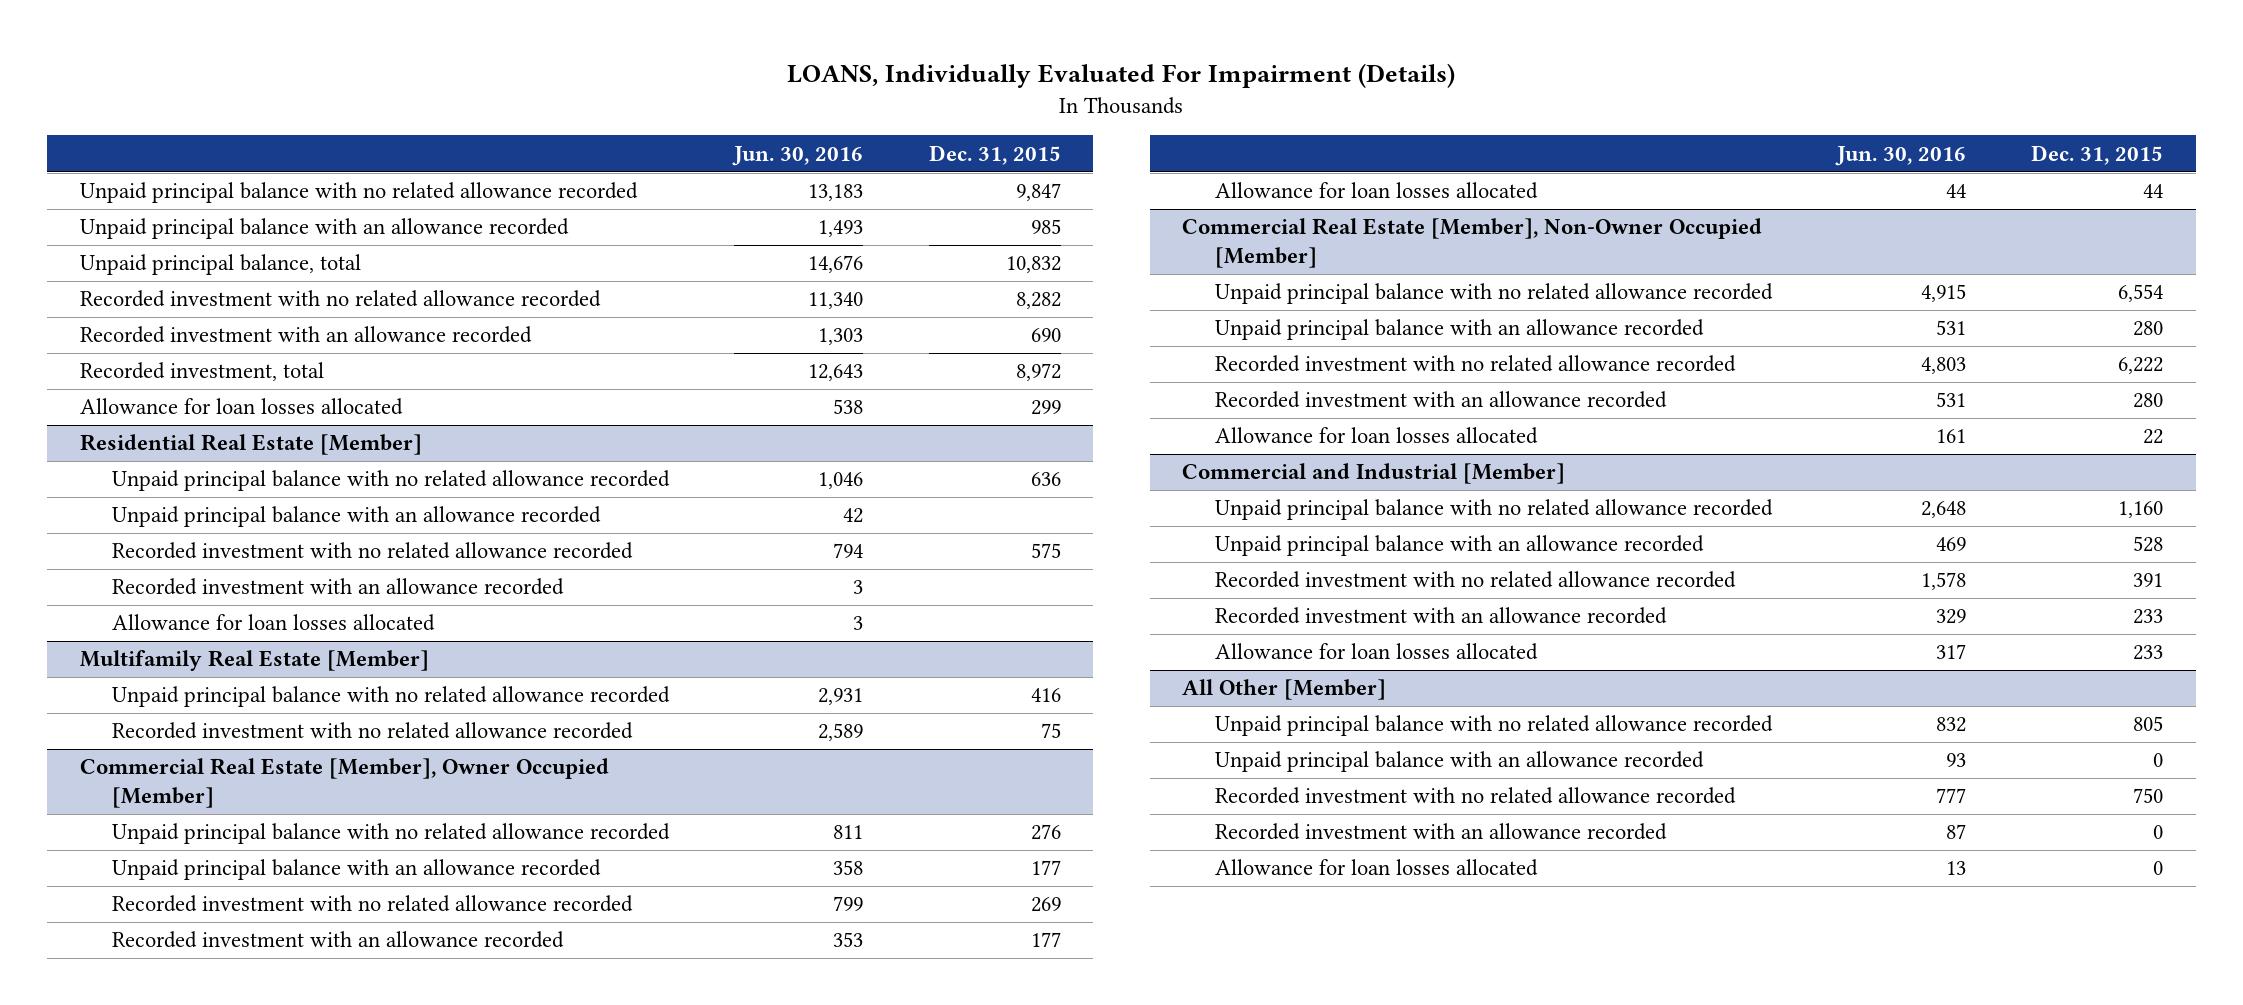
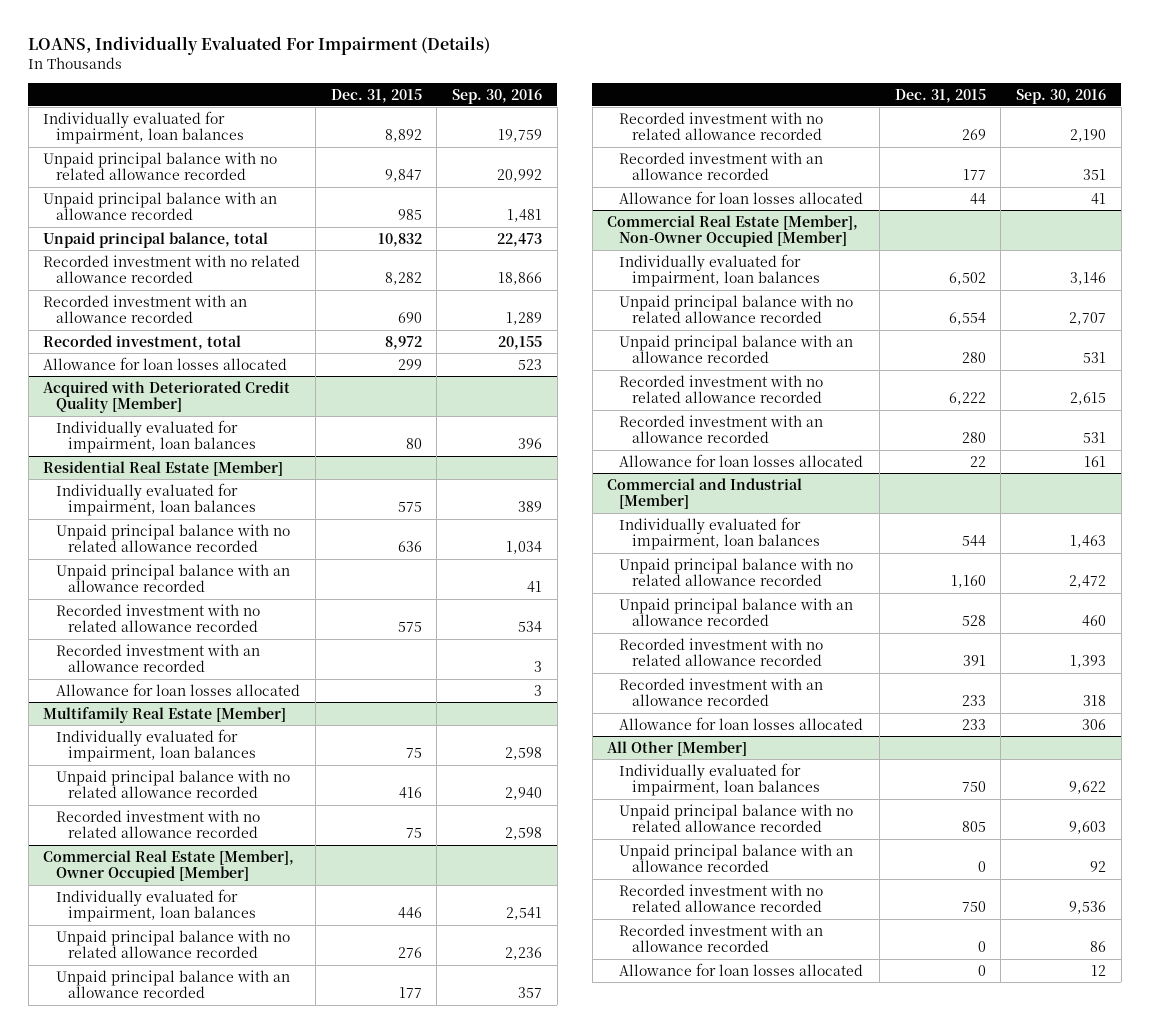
- | Jun. 30, 2016 | Dec. 31, 2015
+ | Dec. 31, 2015 | Sep. 30, 2016
+ Individually evaluated for impairment, loan balances | 8,892 | 19,759
+ Acquired with Deteriorated Credit Quality [Member]
+ Individually evaluated for impairment, loan balances | 80 | 396
@ Residential Real Estate [Member]
+ Individually evaluated for impairment, loan balances | 575 | 389
@ Multifamily Real Estate [Member]
+ Individually evaluated for impairment, loan balances | 75 | 2,598
@ Commercial Real Estate [Member], Owner Occupied [Member]
+ Individually evaluated for impairment, loan balances | 446 | 2,541
@ Commercial Real Estate [Member], Non-Owner Occupied [Member]
+ Individually evaluated for impairment, loan balances | 6,502 | 3,146
@ Commercial and Industrial [Member]
+ Individually evaluated for impairment, loan balances | 544 | 1,463
@ All Other [Member]
+ Individually evaluated for impairment, loan balances | 750 | 9,622

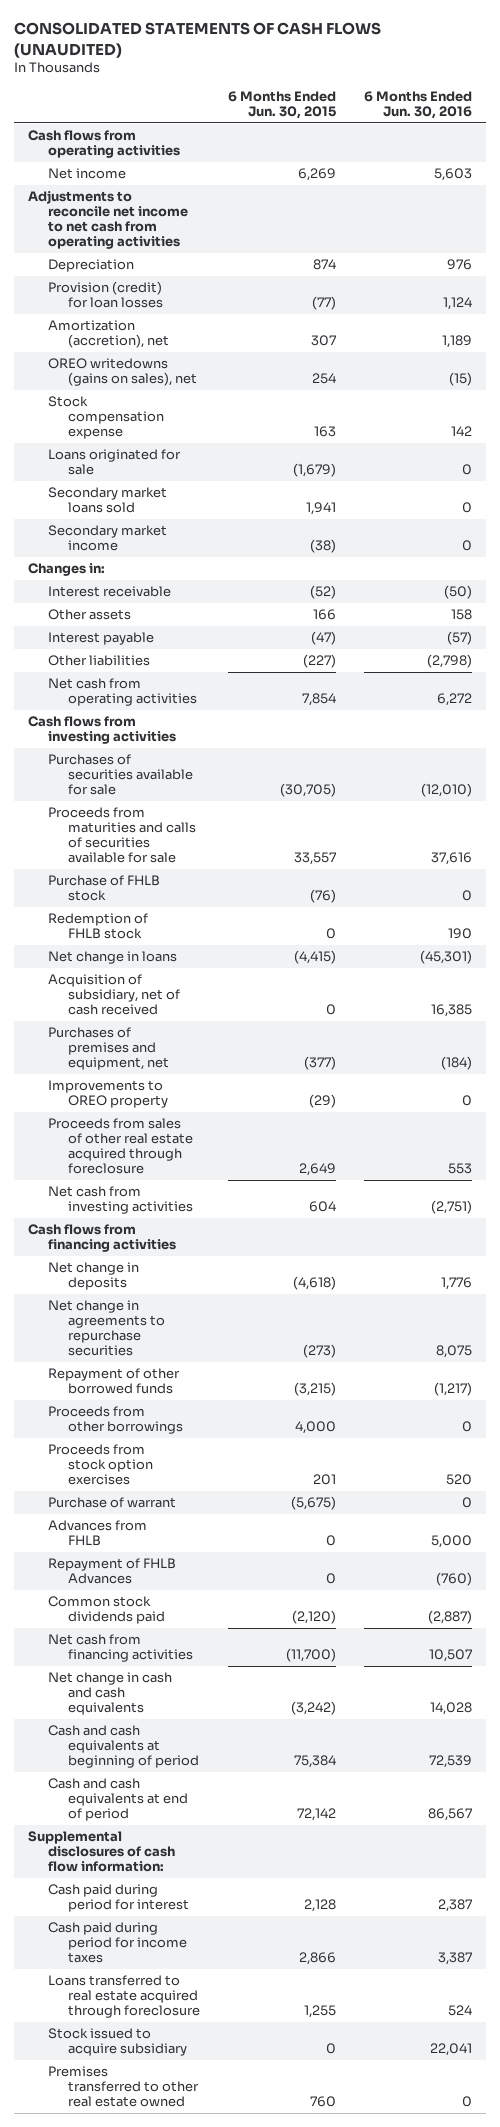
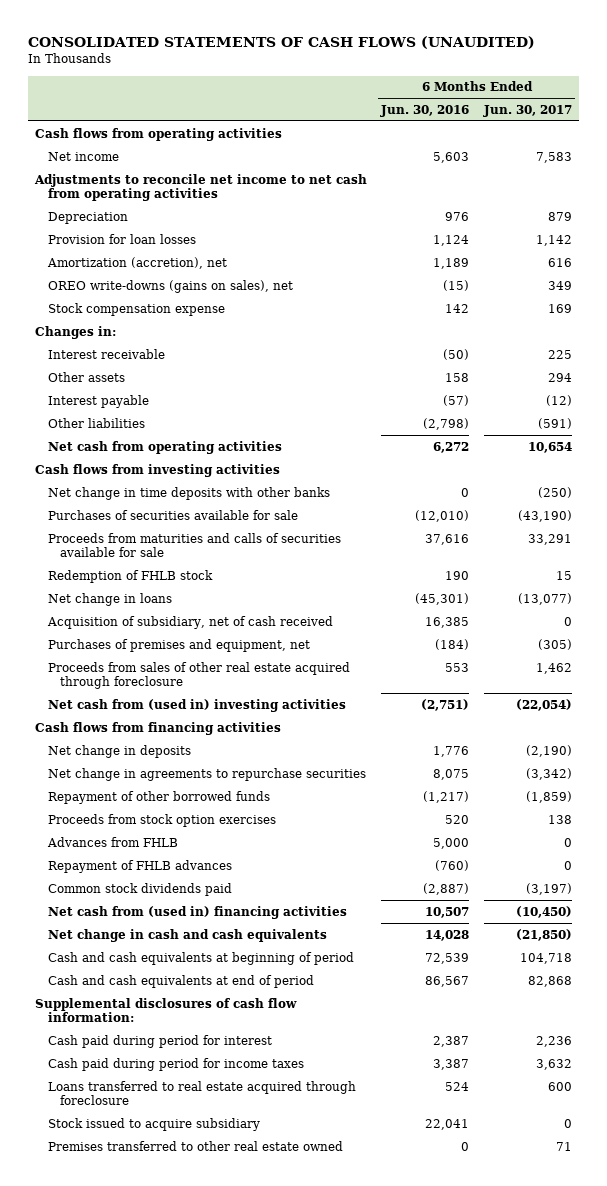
- | 6 Months Ended Jun. 30, 2015 | 6 Months Ended Jun. 30, 2016
+ | 6 Months Ended Jun. 30, 2016 | 6 Months Ended Jun. 30, 2017
- Provision (credit) for loan losses | (77) | 1,124
+ Provision for loan losses | 1,124 | 1,142
- OREO writedowns (gains on sales), net | 254 | (15)
+ OREO write-downs (gains on sales), net | (15) | 349
- Loans originated for sale | (1,679) | 0
- Secondary market loans sold | 1,941 | 0
- Secondary market income | (38) | 0
+ Net change in time deposits with other banks | 0 | (250)
- Purchase of FHLB stock | (76) | 0
- Improvements to OREO property | (29) | 0
- Net cash from investing activities | 604 | (2,751)
+ Net cash from (used in) investing activities | (2,751) | (22,054)
- Proceeds from other borrowings | 4,000 | 0
- Purchase of warrant | (5,675) | 0
- Repayment of FHLB Advances | 0 | (760)
+ Repayment of FHLB advances | (760) | 0
- Net cash from financing activities | (11,700) | 10,507
+ Net cash from (used in) financing activities | 10,507 | (10,450)

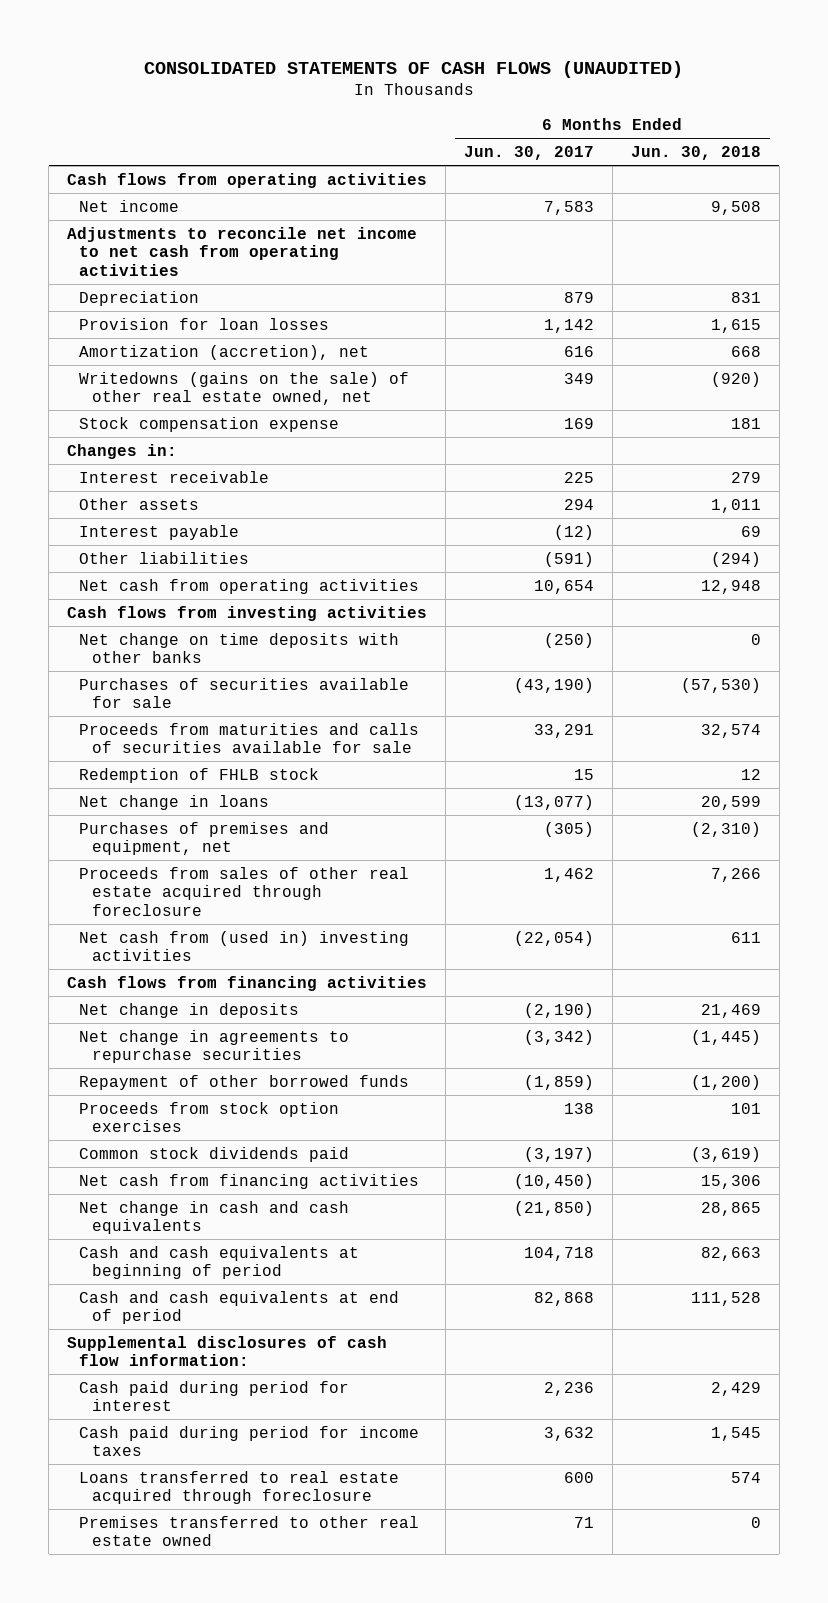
- | 6 Months Ended Jun. 30, 2016 | 6 Months Ended Jun. 30, 2017
+ | 6 Months Ended Jun. 30, 2017 | 6 Months Ended Jun. 30, 2018
- OREO write-downs (gains on sales), net | (15) | 349
+ Writedowns (gains on the sale) of other real estate owned, net | 349 | (920)
- Net change in time deposits with other banks | 0 | (250)
+ Net change on time deposits with other banks | (250) | 0
- Acquisition of subsidiary, net of cash received | 16,385 | 0
- Advances from FHLB | 5,000 | 0
- Repayment of FHLB advances | (760) | 0
- Net cash from (used in) financing activities | 10,507 | (10,450)
+ Net cash from financing activities | (10,450) | 15,306
- Stock issued to acquire subsidiary | 22,041 | 0

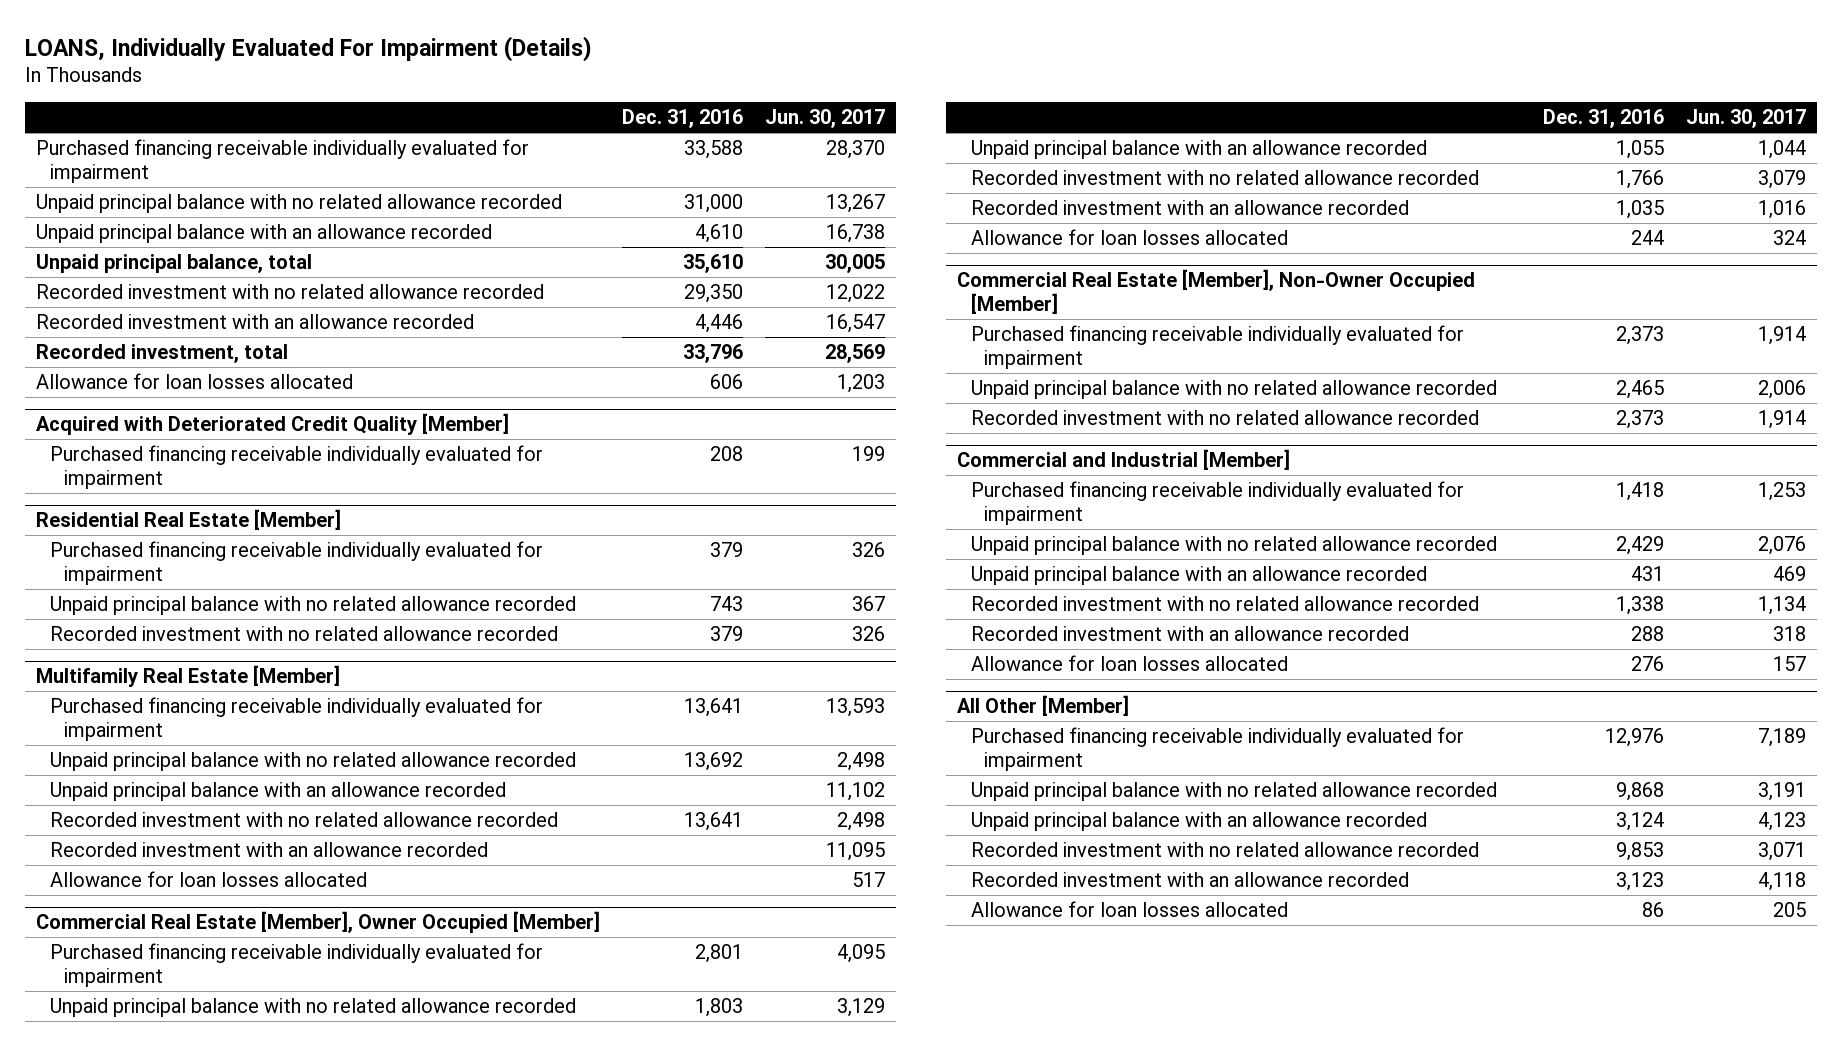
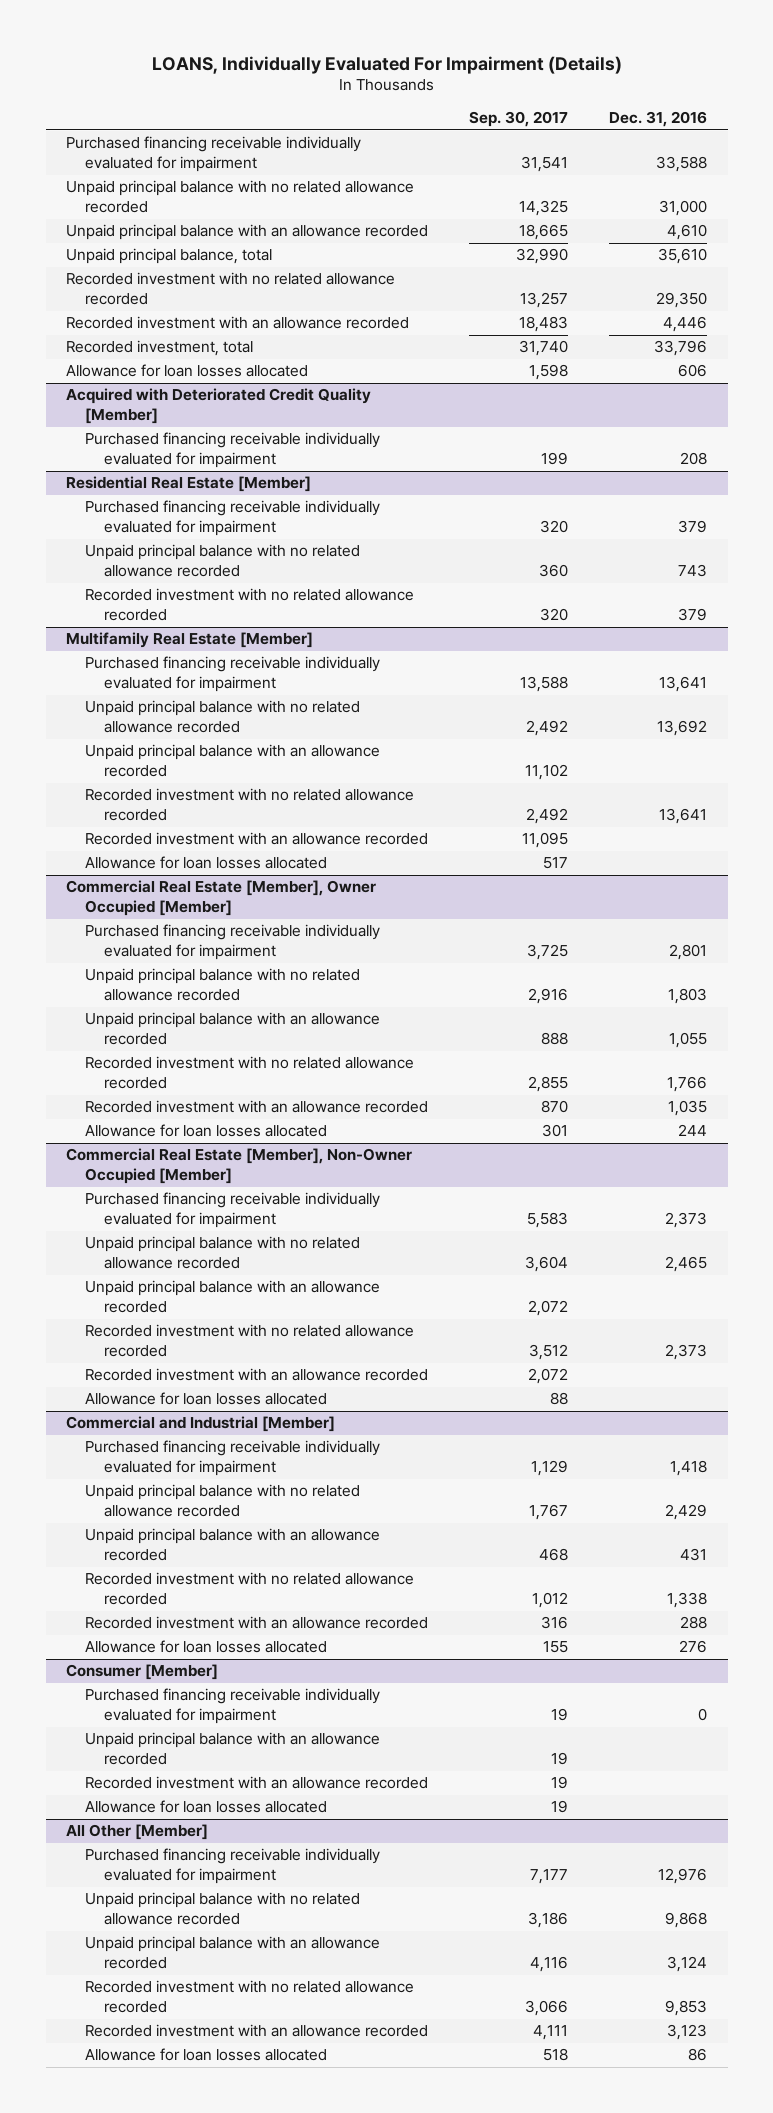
- | Dec. 31, 2016 | Jun. 30, 2017
+ | Sep. 30, 2017 | Dec. 31, 2016
@ Commercial Real Estate [Member], Non-Owner Occupied [Member]
+ Unpaid principal balance with an allowance recorded | 2,072 |
+ Recorded investment with an allowance recorded | 2,072 |
+ Allowance for loan losses allocated | 88 |
+ Consumer [Member]
+ Purchased financing receivable individually evaluated for impairment | 19 | 0
+ Unpaid principal balance with an allowance recorded | 19 |
+ Recorded investment with an allowance recorded | 19 |
+ Allowance for loan losses allocated | 19 |

